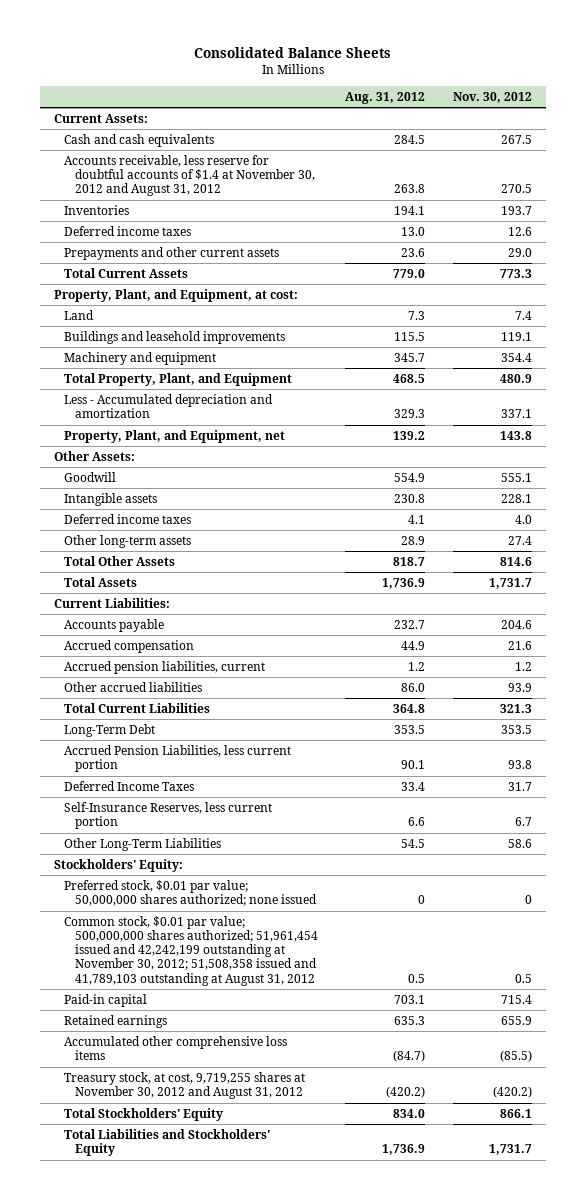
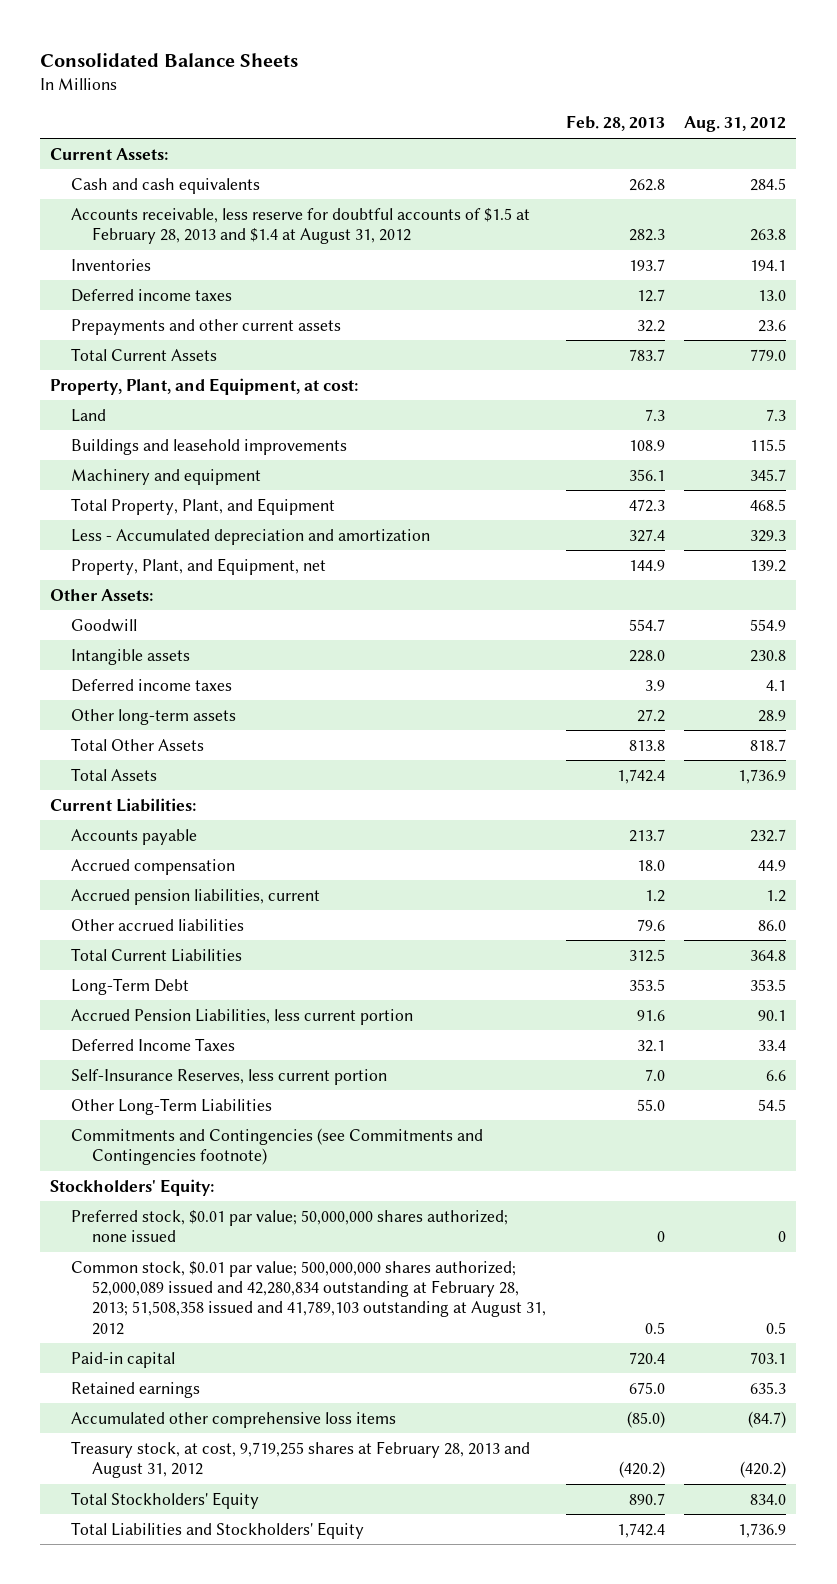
- | Aug. 31, 2012 | Nov. 30, 2012
+ | Feb. 28, 2013 | Aug. 31, 2012
- Accounts receivable, less reserve for doubtful accounts of $1.4 at November 30, 2012 and August 31, 2012 | 263.8 | 270.5
+ Accounts receivable, less reserve for doubtful accounts of $1.5 at February 28, 2013 and $1.4 at August 31, 2012 | 282.3 | 263.8
+ Commitments and Contingencies (see Commitments and Contingencies footnote)
- Common stock, $0.01 par value; 500,000,000 shares authorized; 51,961,454 issued and 42,242,199 outstanding at November 30, 2012; 51,508,358 issued and 41,789,103 outstanding at August 31, 2012 | 0.5 | 0.5
+ Common stock, $0.01 par value; 500,000,000 shares authorized; 52,000,089 issued and 42,280,834 outstanding at February 28, 2013; 51,508,358 issued and 41,789,103 outstanding at August 31, 2012 | 0.5 | 0.5
- Treasury stock, at cost, 9,719,255 shares at November 30, 2012 and August 31, 2012 | (420.2) | (420.2)
+ Treasury stock, at cost, 9,719,255 shares at February 28, 2013 and August 31, 2012 | (420.2) | (420.2)

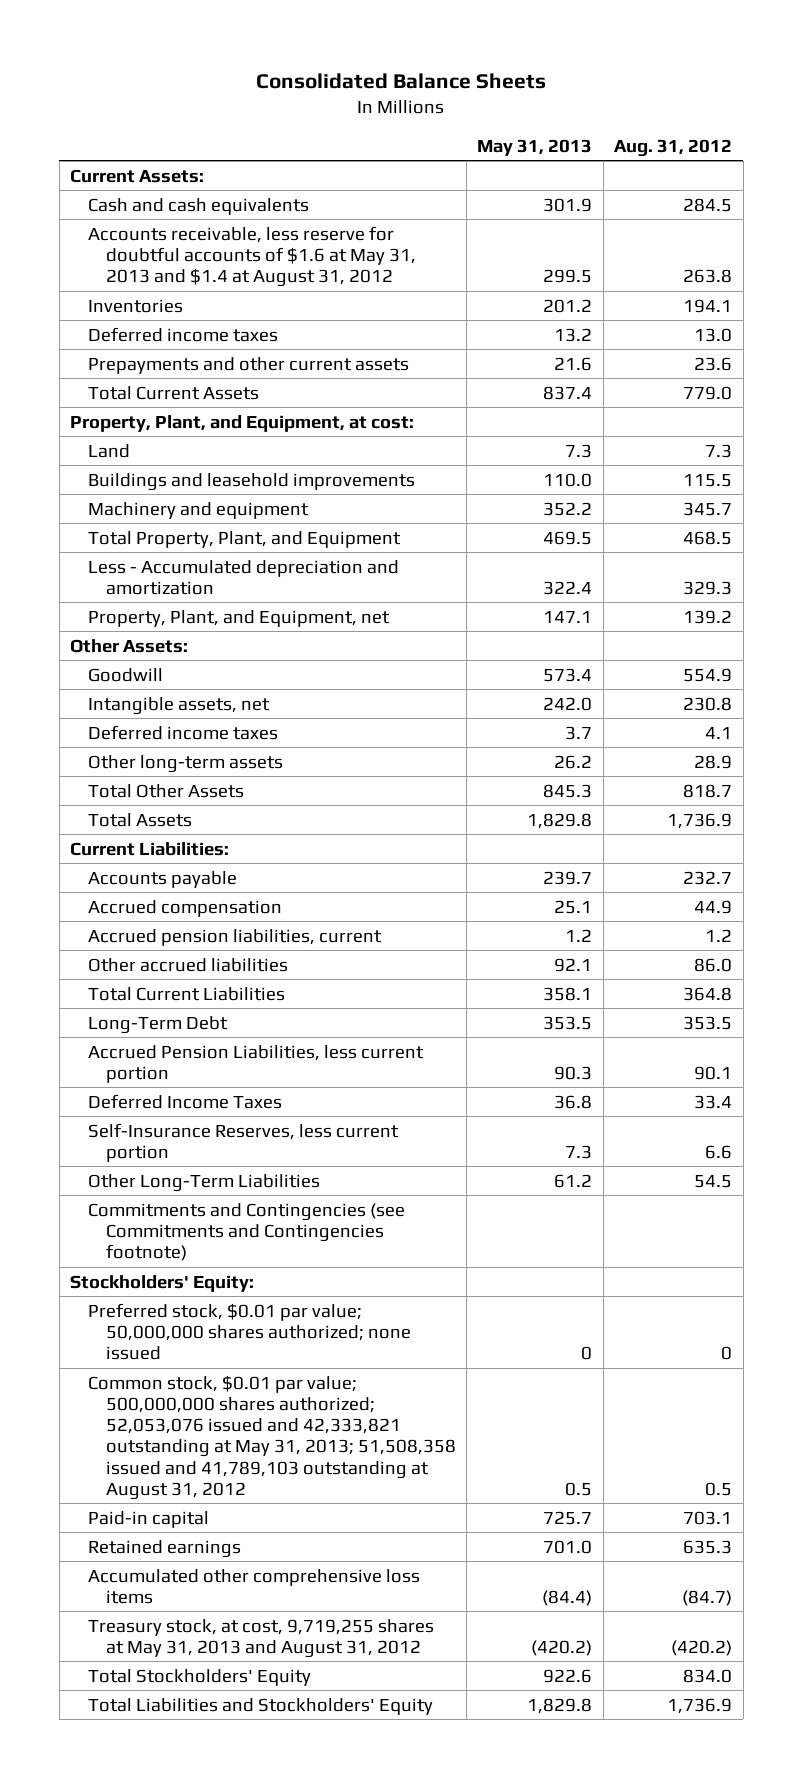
- | Feb. 28, 2013 | Aug. 31, 2012
+ | May 31, 2013 | Aug. 31, 2012
- Accounts receivable, less reserve for doubtful accounts of $1.5 at February 28, 2013 and $1.4 at August 31, 2012 | 282.3 | 263.8
+ Accounts receivable, less reserve for doubtful accounts of $1.6 at May 31, 2013 and $1.4 at August 31, 2012 | 299.5 | 263.8
- Intangible assets | 228.0 | 230.8
+ Intangible assets, net | 242.0 | 230.8
- Common stock, $0.01 par value; 500,000,000 shares authorized; 52,000,089 issued and 42,280,834 outstanding at February 28, 2013; 51,508,358 issued and 41,789,103 outstanding at August 31, 2012 | 0.5 | 0.5
+ Common stock, $0.01 par value; 500,000,000 shares authorized; 52,053,076 issued and 42,333,821 outstanding at May 31, 2013; 51,508,358 issued and 41,789,103 outstanding at August 31, 2012 | 0.5 | 0.5
- Treasury stock, at cost, 9,719,255 shares at February 28, 2013 and August 31, 2012 | (420.2) | (420.2)
+ Treasury stock, at cost, 9,719,255 shares at May 31, 2013 and August 31, 2012 | (420.2) | (420.2)

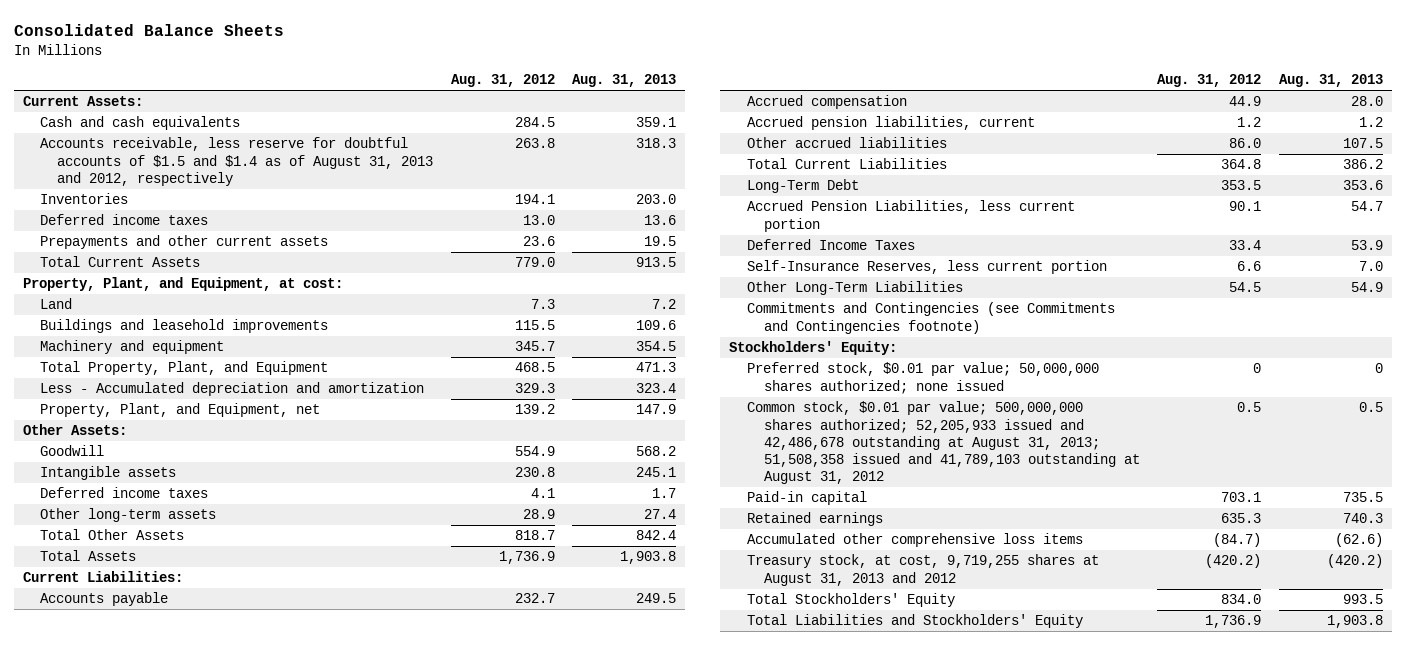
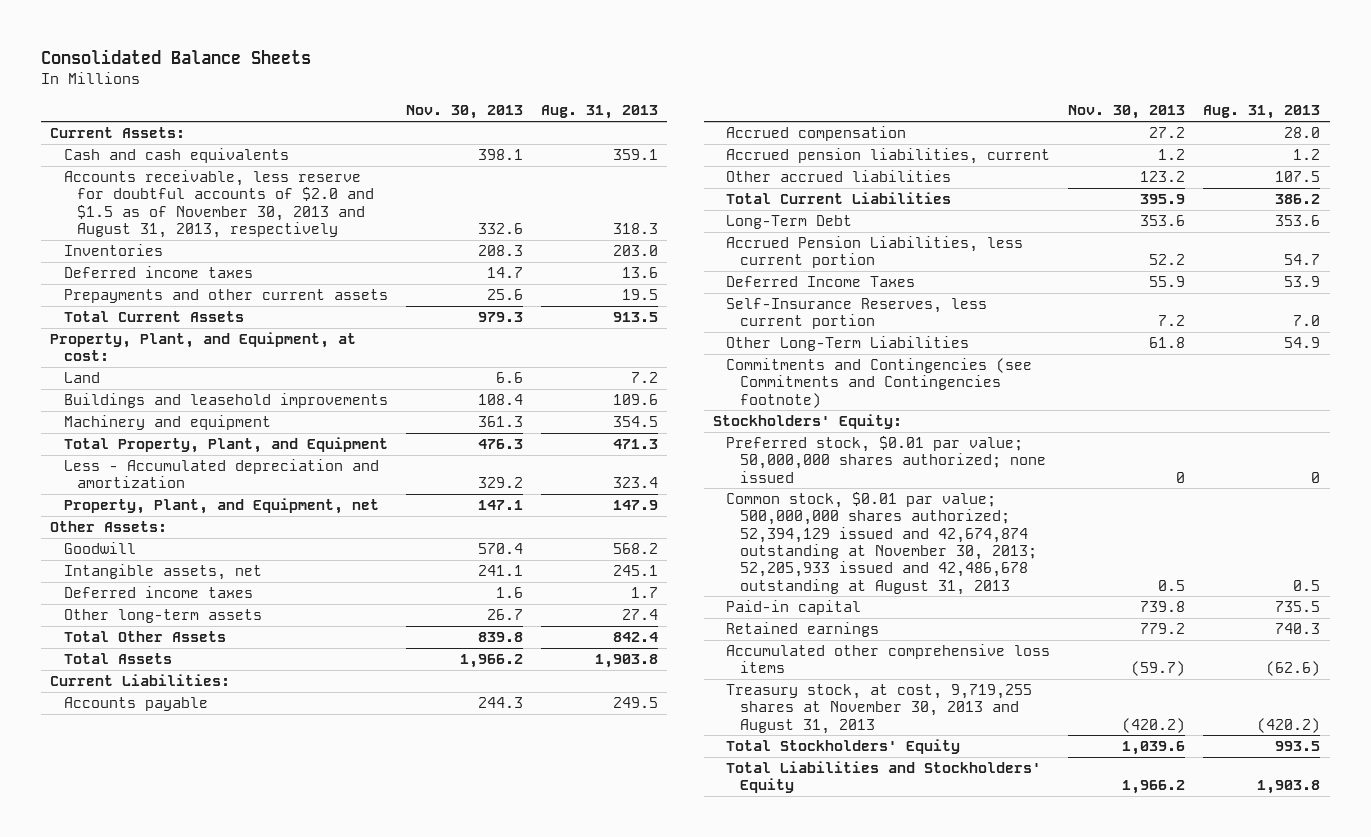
- | Aug. 31, 2012 | Aug. 31, 2013
+ | Nov. 30, 2013 | Aug. 31, 2013
- Accounts receivable, less reserve for doubtful accounts of $1.5 and $1.4 as of August 31, 2013 and 2012, respectively | 263.8 | 318.3
+ Accounts receivable, less reserve for doubtful accounts of $2.0 and $1.5 as of November 30, 2013 and August 31, 2013, respectively | 332.6 | 318.3
- Intangible assets | 230.8 | 245.1
+ Intangible assets, net | 241.1 | 245.1
- Common stock, $0.01 par value; 500,000,000 shares authorized; 52,205,933 issued and 42,486,678 outstanding at August 31, 2013; 51,508,358 issued and 41,789,103 outstanding at August 31, 2012 | 0.5 | 0.5
+ Common stock, $0.01 par value; 500,000,000 shares authorized; 52,394,129 issued and 42,674,874 outstanding at November 30, 2013; 52,205,933 issued and 42,486,678 outstanding at August 31, 2013 | 0.5 | 0.5
- Treasury stock, at cost, 9,719,255 shares at August 31, 2013 and 2012 | (420.2) | (420.2)
+ Treasury stock, at cost, 9,719,255 shares at November 30, 2013 and August 31, 2013 | (420.2) | (420.2)

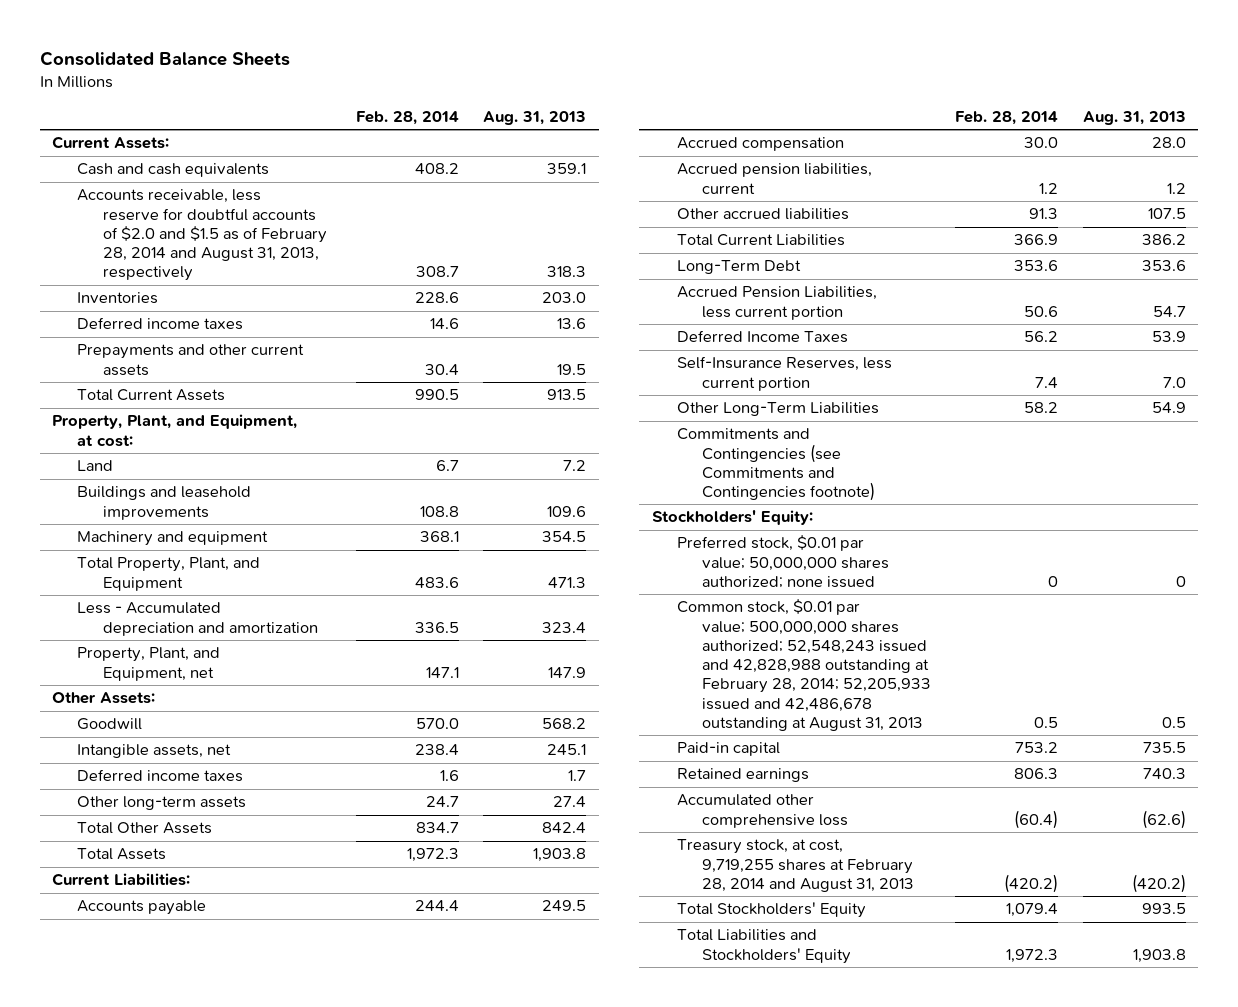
- | Nov. 30, 2013 | Aug. 31, 2013
+ | Feb. 28, 2014 | Aug. 31, 2013
- Accounts receivable, less reserve for doubtful accounts of $2.0 and $1.5 as of November 30, 2013 and August 31, 2013, respectively | 332.6 | 318.3
+ Accounts receivable, less reserve for doubtful accounts of $2.0 and $1.5 as of February 28, 2014 and August 31, 2013, respectively | 308.7 | 318.3
- Common stock, $0.01 par value; 500,000,000 shares authorized; 52,394,129 issued and 42,674,874 outstanding at November 30, 2013; 52,205,933 issued and 42,486,678 outstanding at August 31, 2013 | 0.5 | 0.5
+ Common stock, $0.01 par value; 500,000,000 shares authorized; 52,548,243 issued and 42,828,988 outstanding at February 28, 2014; 52,205,933 issued and 42,486,678 outstanding at August 31, 2013 | 0.5 | 0.5
- Accumulated other comprehensive loss items | (59.7) | (62.6)
- Treasury stock, at cost, 9,719,255 shares at November 30, 2013 and August 31, 2013 | (420.2) | (420.2)
+ Accumulated other comprehensive loss | (60.4) | (62.6)
+ Treasury stock, at cost, 9,719,255 shares at February 28, 2014 and August 31, 2013 | (420.2) | (420.2)

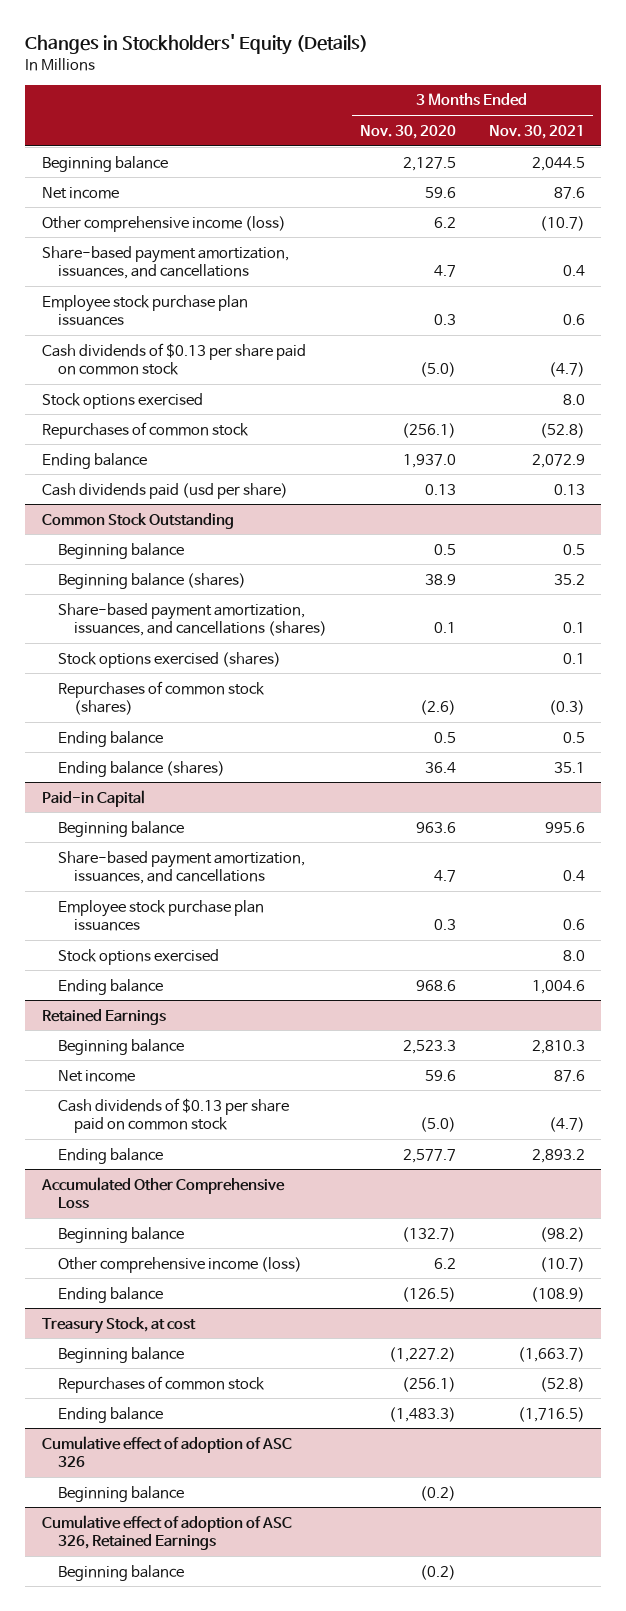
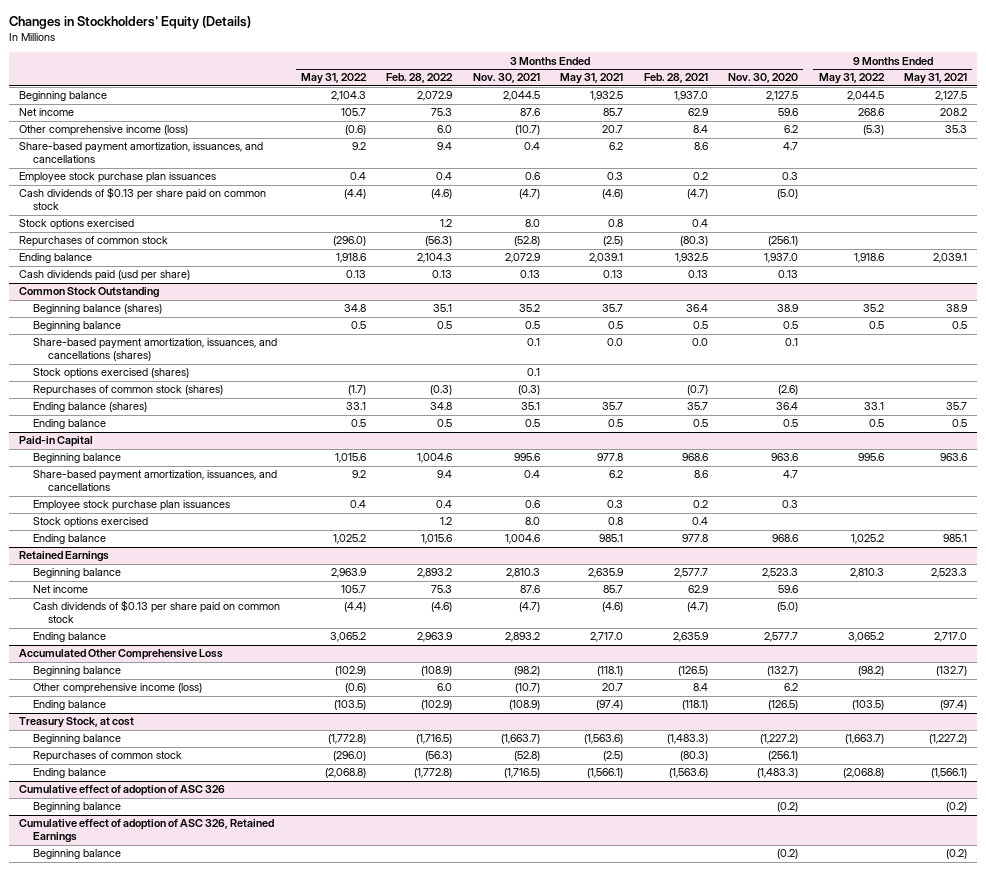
- | 3 Months Ended Nov. 30, 2020 | 3 Months Ended Nov. 30, 2021
+ | 3 Months Ended May 31, 2022 | 3 Months Ended Feb. 28, 2022 | 3 Months Ended Nov. 30, 2021 | 3 Months Ended May 31, 2021 | 3 Months Ended Feb. 28, 2021 | 3 Months Ended Nov. 30, 2020 | 9 Months Ended May 31, 2022 | 9 Months Ended May 31, 2021
@ Common Stock Outstanding
moved down: Beginning balance | 0.5 | 0.5 | 0.5 | 0.5 | 0.5 | 0.5 | 0.5 | 0.5
moved down: Ending balance | 0.5 | 0.5 | 0.5 | 0.5 | 0.5 | 0.5 | 0.5 | 0.5

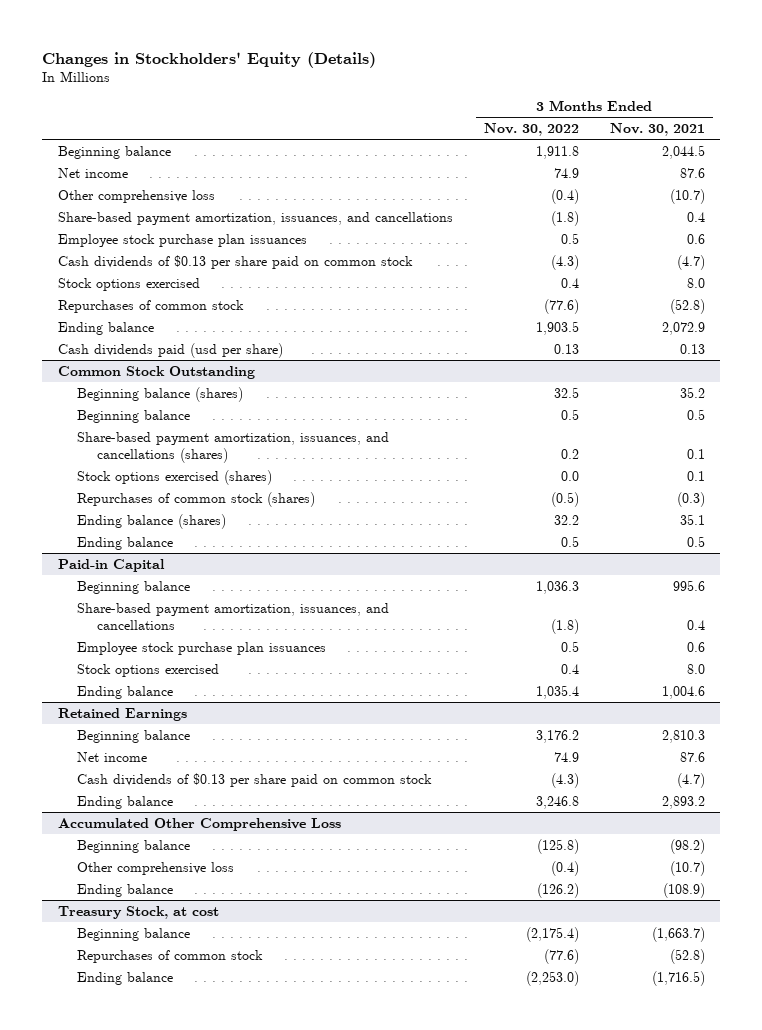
- | 3 Months Ended May 31, 2022 | 3 Months Ended Feb. 28, 2022 | 3 Months Ended Nov. 30, 2021 | 3 Months Ended May 31, 2021 | 3 Months Ended Feb. 28, 2021 | 3 Months Ended Nov. 30, 2020 | 9 Months Ended May 31, 2022 | 9 Months Ended May 31, 2021
+ | 3 Months Ended Nov. 30, 2022 | 3 Months Ended Nov. 30, 2021
- Other comprehensive income (loss) | (0.6) | 6.0 | (10.7) | 20.7 | 8.4 | 6.2 | (5.3) | 35.3
+ Other comprehensive loss | (0.4) | (10.7)
@ Accumulated Other Comprehensive Loss
- Other comprehensive income (loss) | (0.6) | 6.0 | (10.7) | 20.7 | 8.4 | 6.2 | |
+ Other comprehensive loss | (0.4) | (10.7)
- Cumulative effect of adoption of ASC 326
- Beginning balance | | | | | | (0.2) | | (0.2)
- Cumulative effect of adoption of ASC 326, Retained Earnings
- Beginning balance | | | | | | (0.2) | | (0.2)

